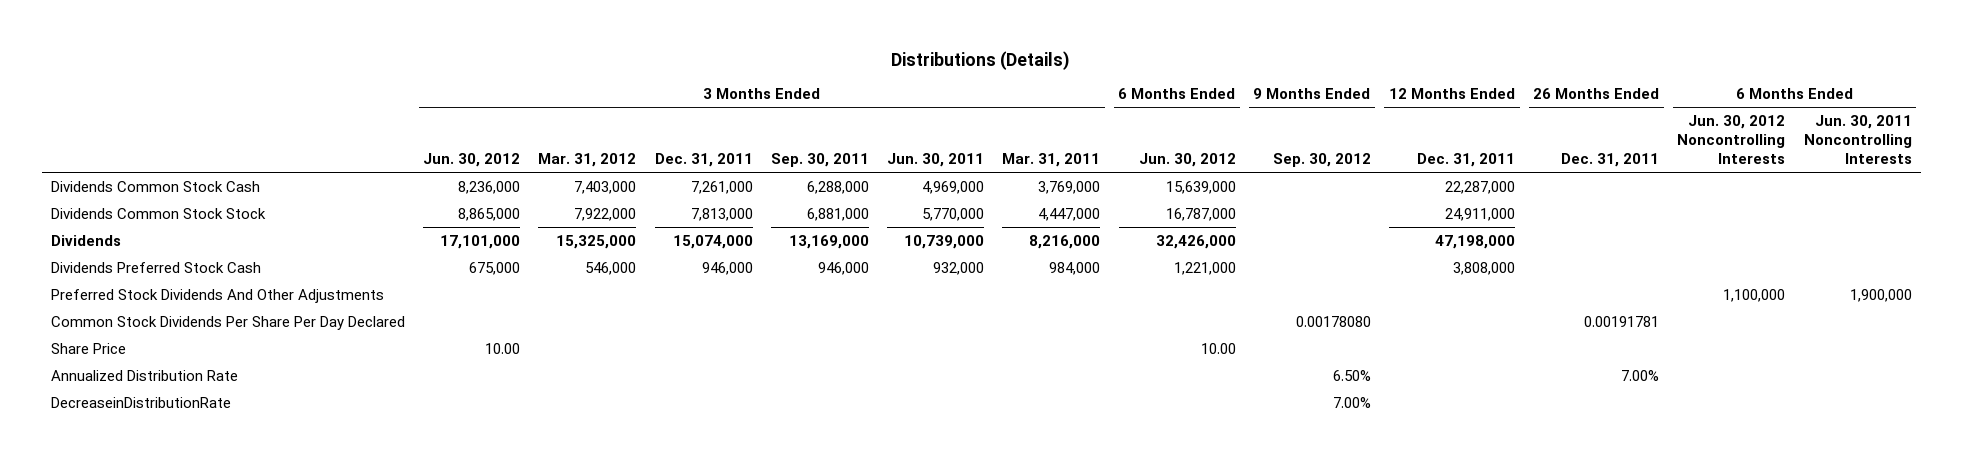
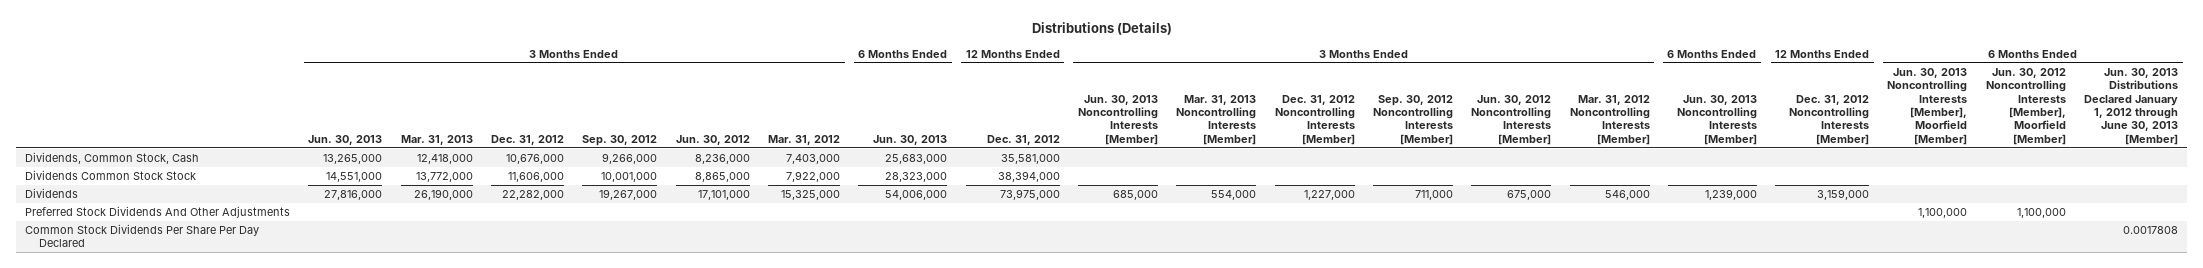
- | 3 Months Ended Jun. 30, 2012 | 3 Months Ended Mar. 31, 2012 | 3 Months Ended Dec. 31, 2011 | 3 Months Ended Sep. 30, 2011 | 3 Months Ended Jun. 30, 2011 | 3 Months Ended Mar. 31, 2011 | 6 Months Ended Jun. 30, 2012 | 9 Months Ended Sep. 30, 2012 | 12 Months Ended Dec. 31, 2011 | 26 Months Ended Dec. 31, 2011 | 6 Months Ended Jun. 30, 2012 Noncontrolling Interests | 6 Months Ended Jun. 30, 2011 Noncontrolling Interests
+ | 3 Months Ended Jun. 30, 2013 | 3 Months Ended Mar. 31, 2013 | 3 Months Ended Dec. 31, 2012 | 3 Months Ended Sep. 30, 2012 | 3 Months Ended Jun. 30, 2012 | 3 Months Ended Mar. 31, 2012 | 6 Months Ended Jun. 30, 2013 | 12 Months Ended Dec. 31, 2012 | 3 Months Ended Jun. 30, 2013 Noncontrolling Interests [Member] | 3 Months Ended Mar. 31, 2013 Noncontrolling Interests [Member] | 3 Months Ended Dec. 31, 2012 Noncontrolling Interests [Member] | 3 Months Ended Sep. 30, 2012 Noncontrolling Interests [Member] | 3 Months Ended Jun. 30, 2012 Noncontrolling Interests [Member] | 3 Months Ended Mar. 31, 2012 Noncontrolling Interests [Member] | 6 Months Ended Jun. 30, 2013 Noncontrolling Interests [Member] | 12 Months Ended Dec. 31, 2012 Noncontrolling Interests [Member] | 6 Months Ended Jun. 30, 2013 Noncontrolling Interests [Member], Moorfield [Member] | 6 Months Ended Jun. 30, 2012 Noncontrolling Interests [Member], Moorfield [Member] | 6 Months Ended Jun. 30, 2013 Distributions Declared January 1, 2012 through June 30, 2013 [Member]
- Dividends Common Stock Cash | 8,236,000 | 7,403,000 | 7,261,000 | 6,288,000 | 4,969,000 | 3,769,000 | 15,639,000 | | 22,287,000 | | |
+ Dividends, Common Stock, Cash | 13,265,000 | 12,418,000 | 10,676,000 | 9,266,000 | 8,236,000 | 7,403,000 | 25,683,000 | 35,581,000 | | | | | | | | | | |
- Dividends Preferred Stock Cash | 675,000 | 546,000 | 946,000 | 946,000 | 932,000 | 984,000 | 1,221,000 | | 3,808,000 | | |
- Share Price | 10.00 | | | | | | 10.00 | | | | |
- Annualized Distribution Rate | | | | | | | | 6.50% | | 7.00% | |
- DecreaseinDistributionRate | | | | | | | | 7.00% | | | |

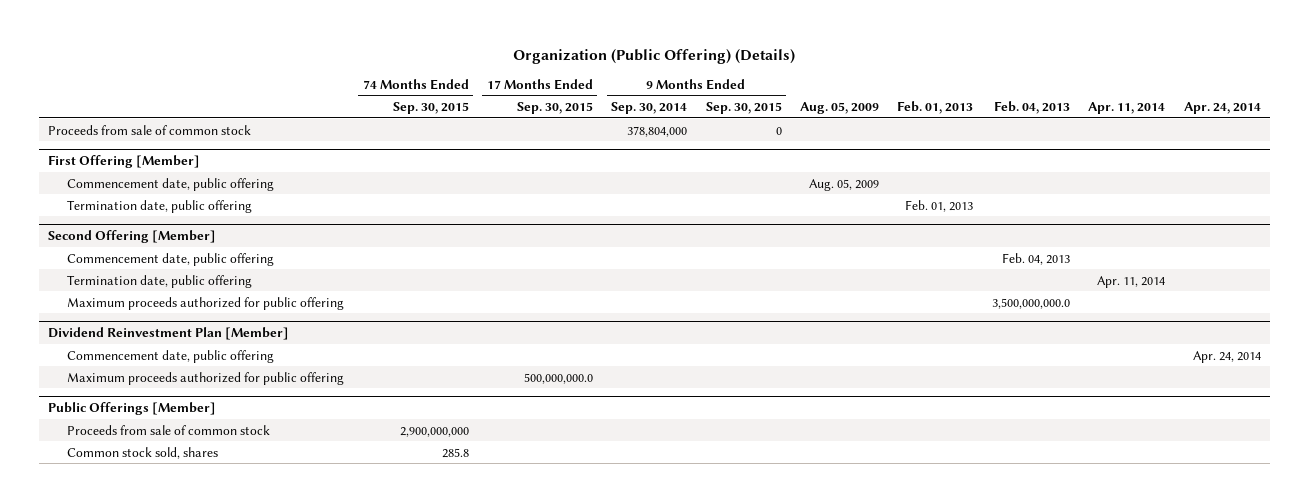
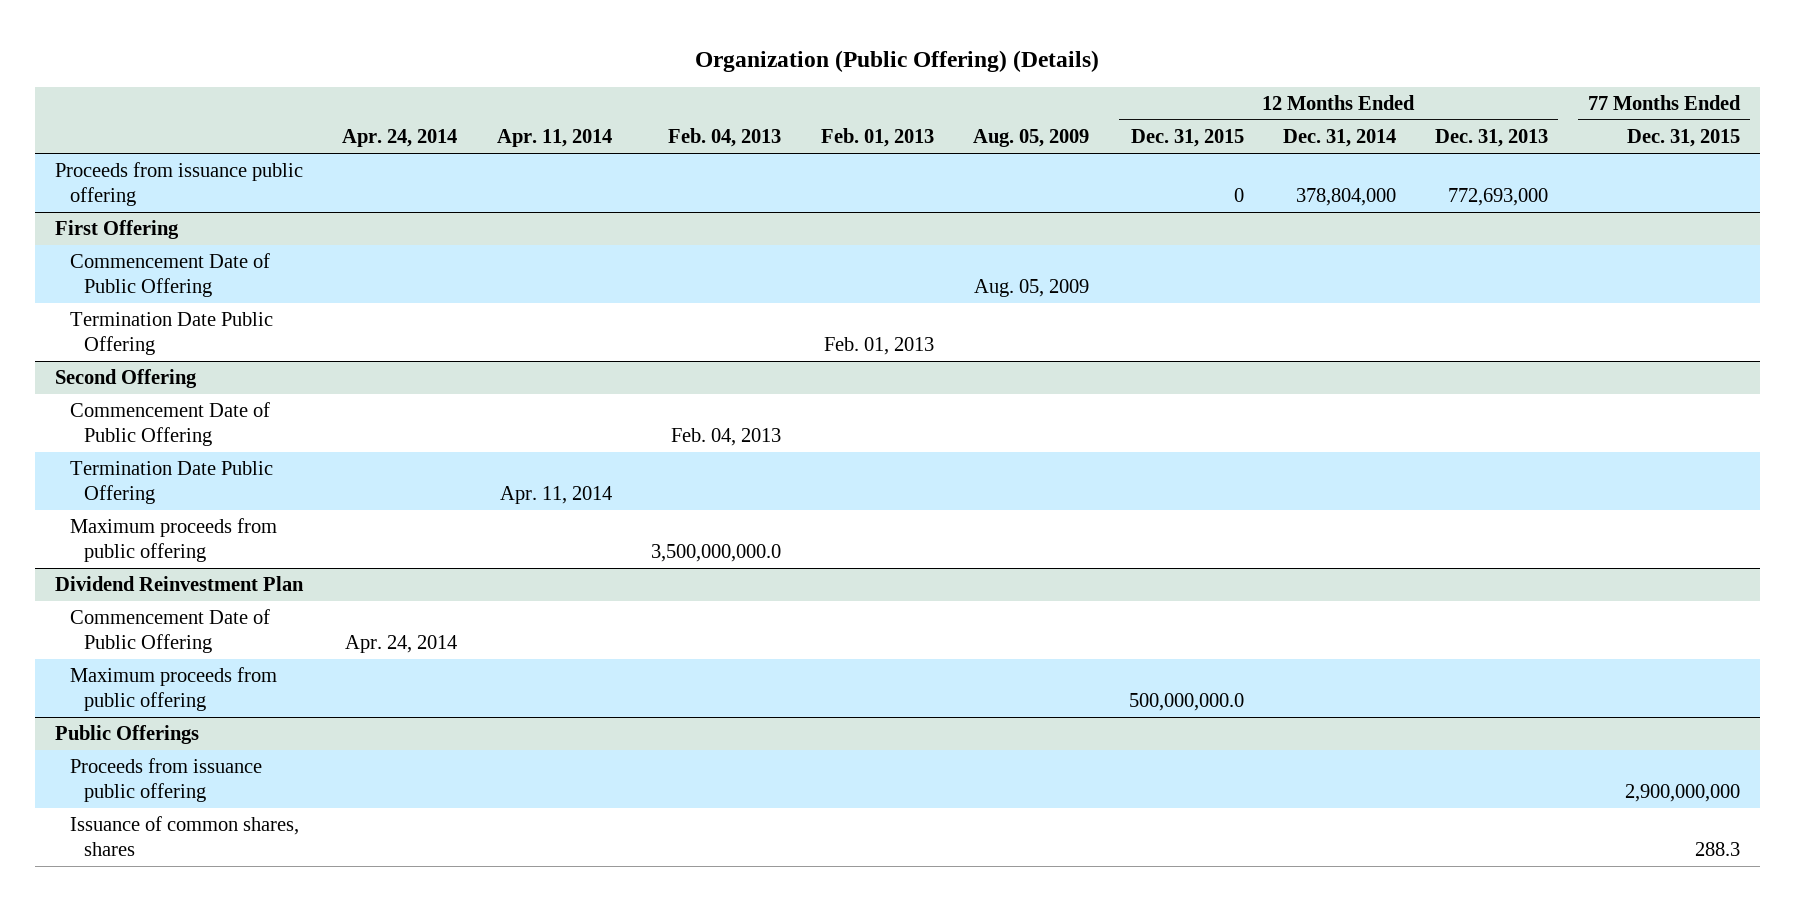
- | 74 Months Ended Sep. 30, 2015 | 17 Months Ended Sep. 30, 2015 | 9 Months Ended Sep. 30, 2014 | 9 Months Ended Sep. 30, 2015 | Aug. 05, 2009 | Feb. 01, 2013 | Feb. 04, 2013 | Apr. 11, 2014 | Apr. 24, 2014
+ | Apr. 24, 2014 | Apr. 11, 2014 | Feb. 04, 2013 | Feb. 01, 2013 | Aug. 05, 2009 | 12 Months Ended Dec. 31, 2015 | 12 Months Ended Dec. 31, 2014 | 12 Months Ended Dec. 31, 2013 | 77 Months Ended Dec. 31, 2015
- Proceeds from sale of common stock | | | 378,804,000 | 0 | | | | |
- First Offering [Member]
- Commencement date, public offering | | | | | Aug. 05, 2009 | | | |
- Termination date, public offering | | | | | | Feb. 01, 2013 | | |
- Second Offering [Member]
- Commencement date, public offering | | | | | | | Feb. 04, 2013 | |
- Termination date, public offering | | | | | | | | Apr. 11, 2014 |
- Maximum proceeds authorized for public offering | | | | | | | 3,500,000,000.0 | |
- Dividend Reinvestment Plan [Member]
- Commencement date, public offering | | | | | | | | | Apr. 24, 2014
- Maximum proceeds authorized for public offering | | 500,000,000.0 | | | | | | |
- Public Offerings [Member]
- Proceeds from sale of common stock | 2,900,000,000 | | | | | | | |
- Common stock sold, shares | 285.8 | | | | | | | |
+ Proceeds from issuance public offering | | | | | | 0 | 378,804,000 | 772,693,000 |
+ First Offering
+ Commencement Date of Public Offering | | | | | Aug. 05, 2009 | | | |
+ Termination Date Public Offering | | | | Feb. 01, 2013 | | | | |
+ Second Offering
+ Commencement Date of Public Offering | | | Feb. 04, 2013 | | | | | |
+ Termination Date Public Offering | | Apr. 11, 2014 | | | | | | |
+ Maximum proceeds from public offering | | | 3,500,000,000.0 | | | | | |
+ Dividend Reinvestment Plan
+ Commencement Date of Public Offering | Apr. 24, 2014 | | | | | | | |
+ Maximum proceeds from public offering | | | | | | 500,000,000.0 | | |
+ Public Offerings
+ Proceeds from issuance public offering | | | | | | | | | 2,900,000,000
+ Issuance of common shares, shares | | | | | | | | | 288.3

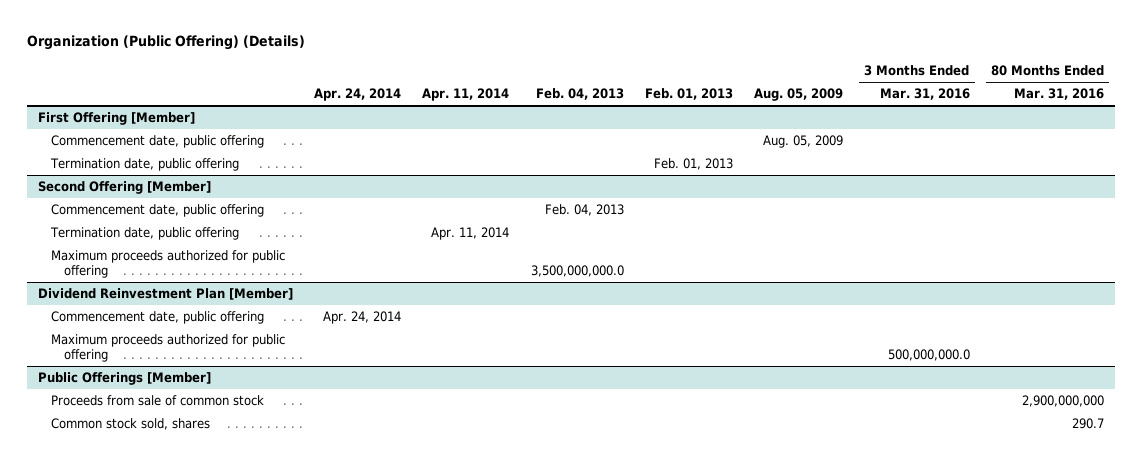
- | Apr. 24, 2014 | Apr. 11, 2014 | Feb. 04, 2013 | Feb. 01, 2013 | Aug. 05, 2009 | 12 Months Ended Dec. 31, 2015 | 12 Months Ended Dec. 31, 2014 | 12 Months Ended Dec. 31, 2013 | 77 Months Ended Dec. 31, 2015
+ | Apr. 24, 2014 | Apr. 11, 2014 | Feb. 04, 2013 | Feb. 01, 2013 | Aug. 05, 2009 | 3 Months Ended Mar. 31, 2016 | 80 Months Ended Mar. 31, 2016
- Proceeds from issuance public offering | | | | | | 0 | 378,804,000 | 772,693,000 |
- First Offering
- Commencement Date of Public Offering | | | | | Aug. 05, 2009 | | | |
- Termination Date Public Offering | | | | Feb. 01, 2013 | | | | |
- Second Offering
- Commencement Date of Public Offering | | | Feb. 04, 2013 | | | | | |
- Termination Date Public Offering | | Apr. 11, 2014 | | | | | | |
- Maximum proceeds from public offering | | | 3,500,000,000.0 | | | | | |
- Dividend Reinvestment Plan
- Commencement Date of Public Offering | Apr. 24, 2014 | | | | | | | |
- Maximum proceeds from public offering | | | | | | 500,000,000.0 | | |
- Public Offerings
- Proceeds from issuance public offering | | | | | | | | | 2,900,000,000
- Issuance of common shares, shares | | | | | | | | | 288.3
+ First Offering [Member]
+ Commencement date, public offering | | | | | Aug. 05, 2009 | |
+ Termination date, public offering | | | | Feb. 01, 2013 | | |
+ Second Offering [Member]
+ Commencement date, public offering | | | Feb. 04, 2013 | | | |
+ Termination date, public offering | | Apr. 11, 2014 | | | | |
+ Maximum proceeds authorized for public offering | | | 3,500,000,000.0 | | | |
+ Dividend Reinvestment Plan [Member]
+ Commencement date, public offering | Apr. 24, 2014 | | | | | |
+ Maximum proceeds authorized for public offering | | | | | | 500,000,000.0 |
+ Public Offerings [Member]
+ Proceeds from sale of common stock | | | | | | | 2,900,000,000
+ Common stock sold, shares | | | | | | | 290.7

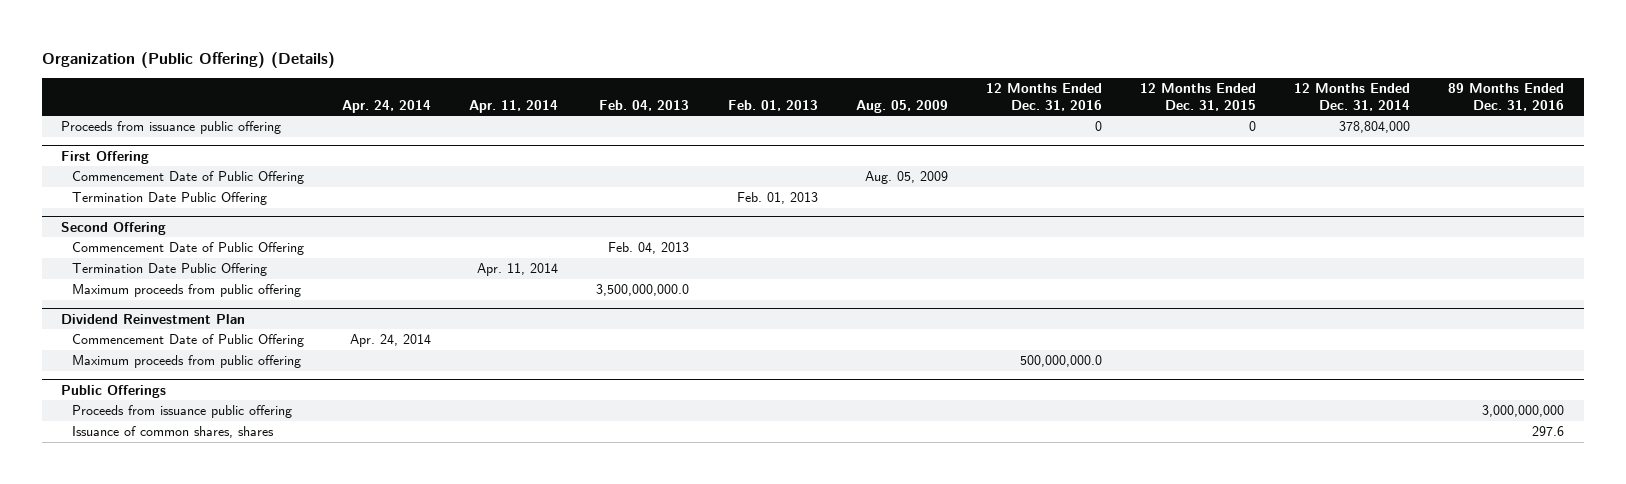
- | Apr. 24, 2014 | Apr. 11, 2014 | Feb. 04, 2013 | Feb. 01, 2013 | Aug. 05, 2009 | 3 Months Ended Mar. 31, 2016 | 80 Months Ended Mar. 31, 2016
+ | Apr. 24, 2014 | Apr. 11, 2014 | Feb. 04, 2013 | Feb. 01, 2013 | Aug. 05, 2009 | 12 Months Ended Dec. 31, 2016 | 12 Months Ended Dec. 31, 2015 | 12 Months Ended Dec. 31, 2014 | 89 Months Ended Dec. 31, 2016
- First Offering [Member]
- Commencement date, public offering | | | | | Aug. 05, 2009 | |
- Termination date, public offering | | | | Feb. 01, 2013 | | |
- Second Offering [Member]
- Commencement date, public offering | | | Feb. 04, 2013 | | | |
- Termination date, public offering | | Apr. 11, 2014 | | | | |
- Maximum proceeds authorized for public offering | | | 3,500,000,000.0 | | | |
- Dividend Reinvestment Plan [Member]
- Commencement date, public offering | Apr. 24, 2014 | | | | | |
- Maximum proceeds authorized for public offering | | | | | | 500,000,000.0 |
- Public Offerings [Member]
- Proceeds from sale of common stock | | | | | | | 2,900,000,000
- Common stock sold, shares | | | | | | | 290.7
+ Proceeds from issuance public offering | | | | | | 0 | 0 | 378,804,000 |
+ First Offering
+ Commencement Date of Public Offering | | | | | Aug. 05, 2009 | | | |
+ Termination Date Public Offering | | | | Feb. 01, 2013 | | | | |
+ Second Offering
+ Commencement Date of Public Offering | | | Feb. 04, 2013 | | | | | |
+ Termination Date Public Offering | | Apr. 11, 2014 | | | | | | |
+ Maximum proceeds from public offering | | | 3,500,000,000.0 | | | | | |
+ Dividend Reinvestment Plan
+ Commencement Date of Public Offering | Apr. 24, 2014 | | | | | | | |
+ Maximum proceeds from public offering | | | | | | 500,000,000.0 | | |
+ Public Offerings
+ Proceeds from issuance public offering | | | | | | | | | 3,000,000,000
+ Issuance of common shares, shares | | | | | | | | | 297.6

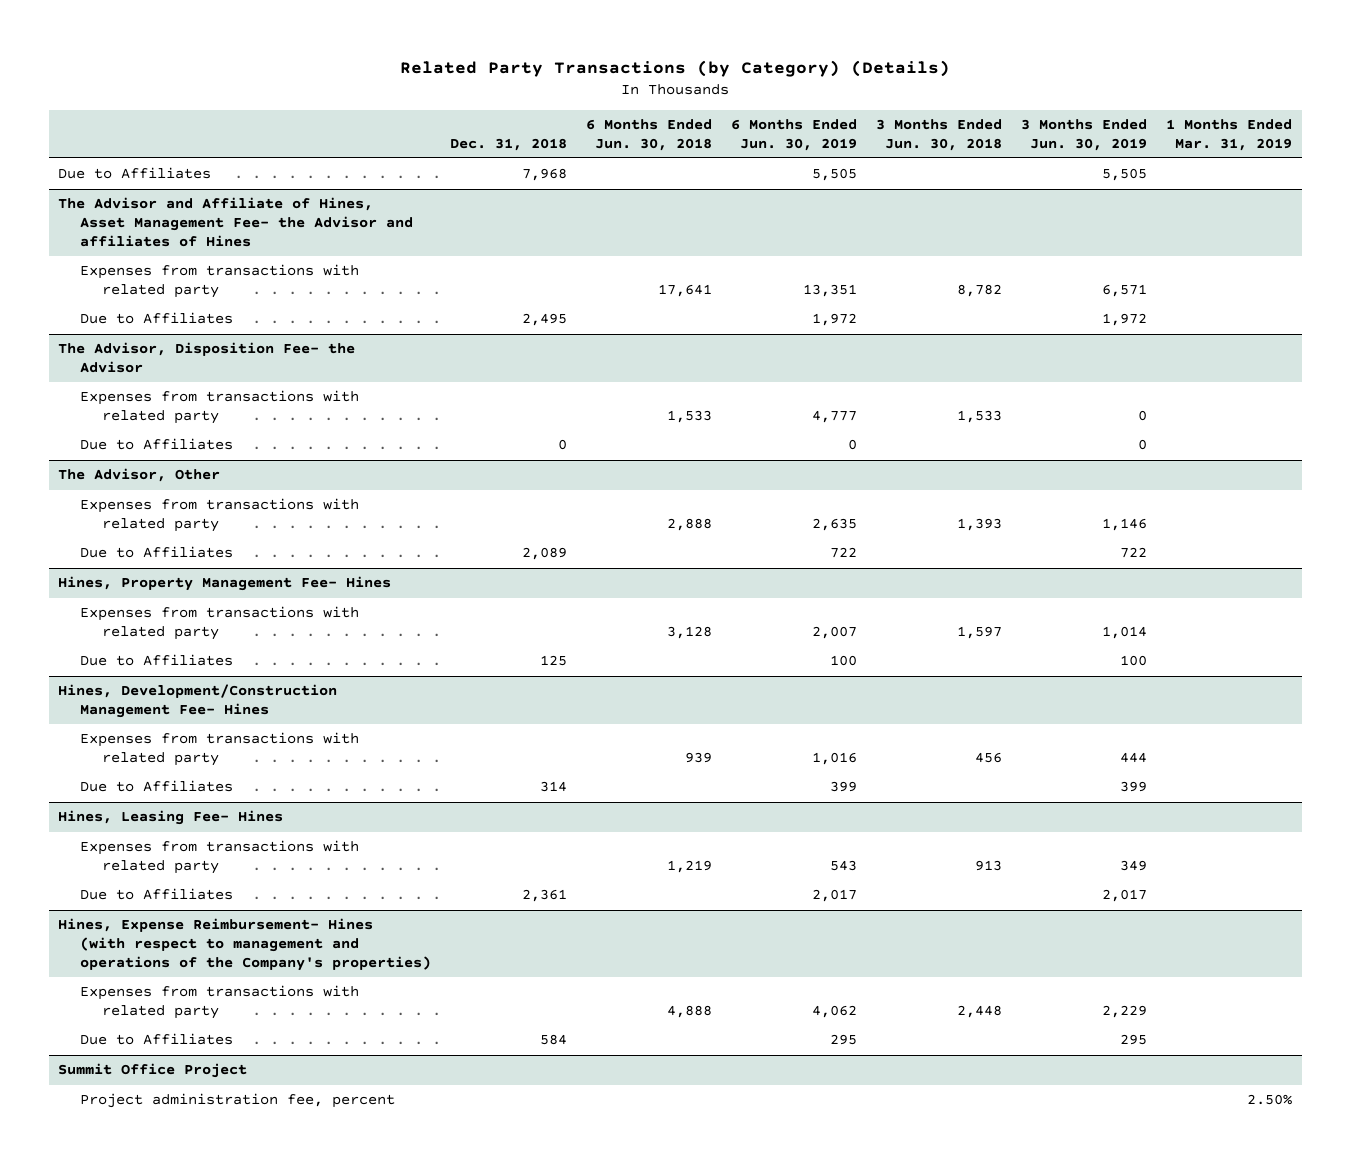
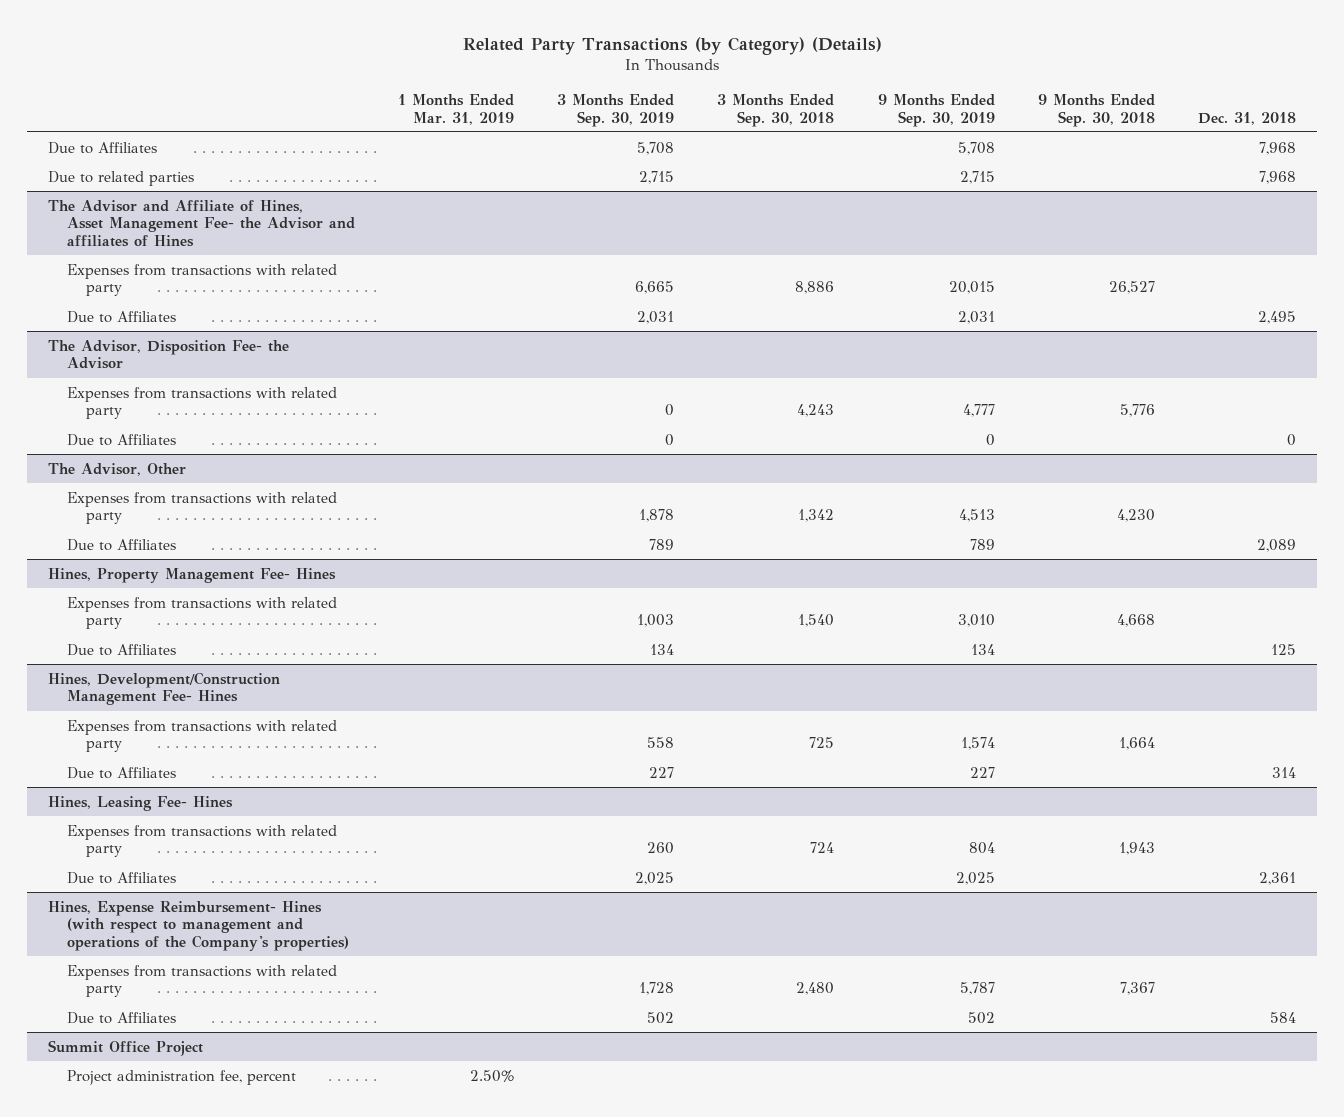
- | Dec. 31, 2018 | 6 Months Ended Jun. 30, 2018 | 6 Months Ended Jun. 30, 2019 | 3 Months Ended Jun. 30, 2018 | 3 Months Ended Jun. 30, 2019 | 1 Months Ended Mar. 31, 2019
+ | 1 Months Ended Mar. 31, 2019 | 3 Months Ended Sep. 30, 2019 | 3 Months Ended Sep. 30, 2018 | 9 Months Ended Sep. 30, 2019 | 9 Months Ended Sep. 30, 2018 | Dec. 31, 2018
+ Due to related parties | | 2,715 | | 2,715 | | 7,968

